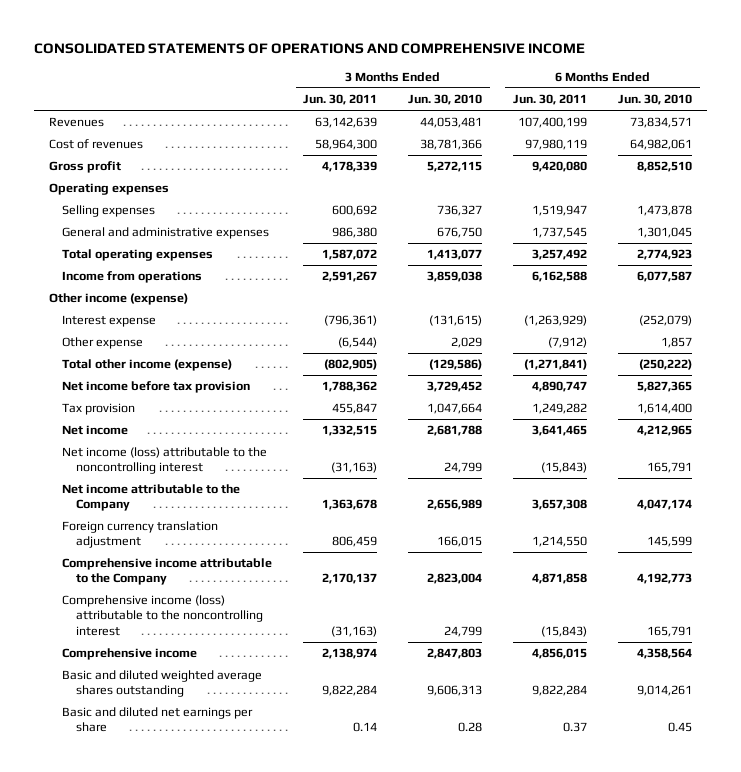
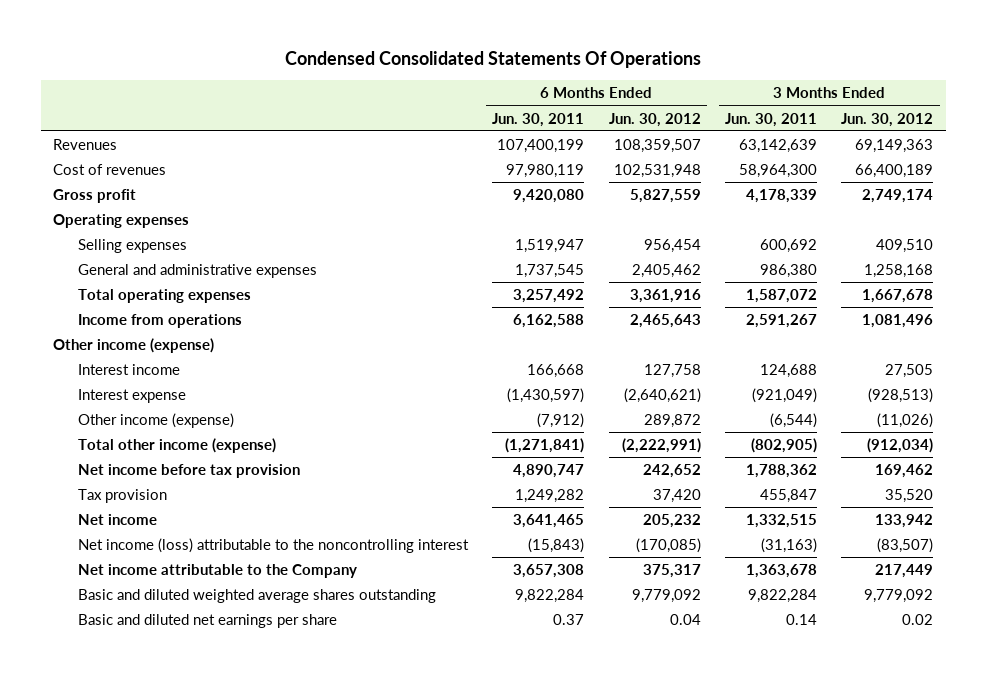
- CONSOLIDATED STATEMENTS OF OPERATIONS AND COMPREHENSIVE INCOME
+ Condensed Consolidated Statements Of Operations
- | 3 Months Ended Jun. 30, 2011 | 3 Months Ended Jun. 30, 2010 | 6 Months Ended Jun. 30, 2011 | 6 Months Ended Jun. 30, 2010
+ | 6 Months Ended Jun. 30, 2011 | 6 Months Ended Jun. 30, 2012 | 3 Months Ended Jun. 30, 2011 | 3 Months Ended Jun. 30, 2012
- Interest expense | (796,361) | (131,615) | (1,263,929) | (252,079)
- Other expense | (6,544) | 2,029 | (7,912) | 1,857
+ Interest income | 166,668 | 127,758 | 124,688 | 27,505
+ Interest expense | (1,430,597) | (2,640,621) | (921,049) | (928,513)
+ Other income (expense) | (7,912) | 289,872 | (6,544) | (11,026)
- Foreign currency translation adjustment | 806,459 | 166,015 | 1,214,550 | 145,599
- Comprehensive income attributable to the Company | 2,170,137 | 2,823,004 | 4,871,858 | 4,192,773
- Comprehensive income (loss) attributable to the noncontrolling interest | (31,163) | 24,799 | (15,843) | 165,791
- Comprehensive income | 2,138,974 | 2,847,803 | 4,856,015 | 4,358,564

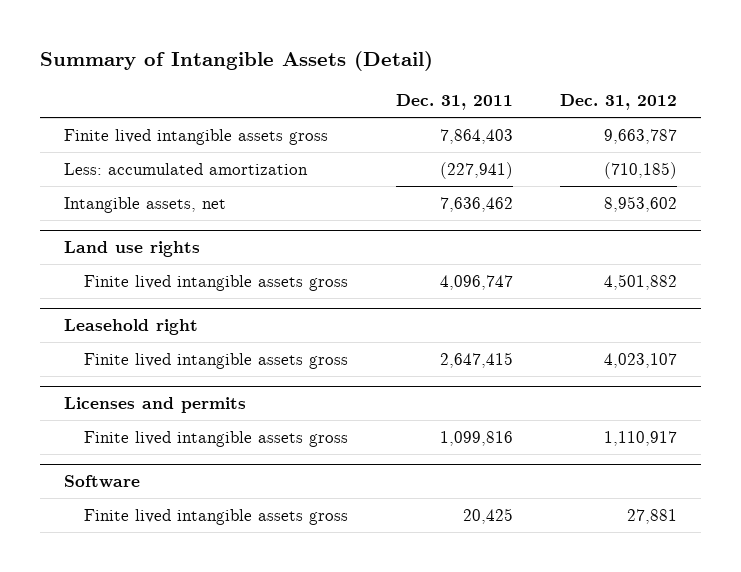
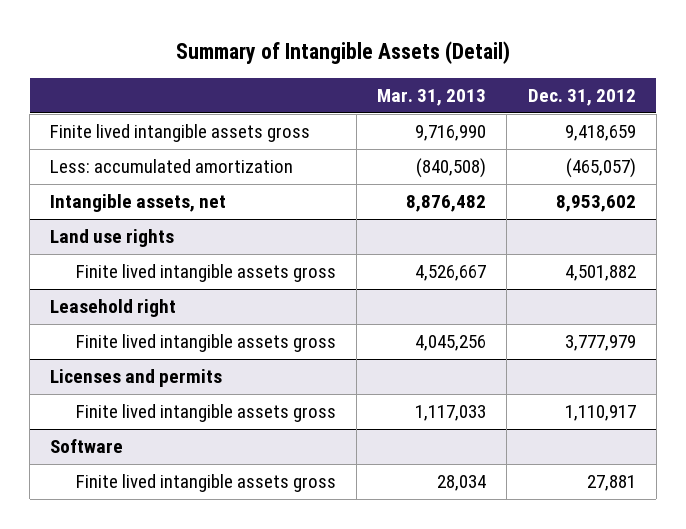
- | Dec. 31, 2011 | Dec. 31, 2012
+ | Mar. 31, 2013 | Dec. 31, 2012
- Finite lived intangible assets gross | 7,864,403 | 9,663,787
- Less: accumulated amortization | (227,941) | (710,185)
+ Finite lived intangible assets gross | 9,716,990 | 9,418,659
+ Less: accumulated amortization | (840,508) | (465,057)
@ Leasehold right
- Finite lived intangible assets gross | 2,647,415 | 4,023,107
+ Finite lived intangible assets gross | 4,045,256 | 3,777,979

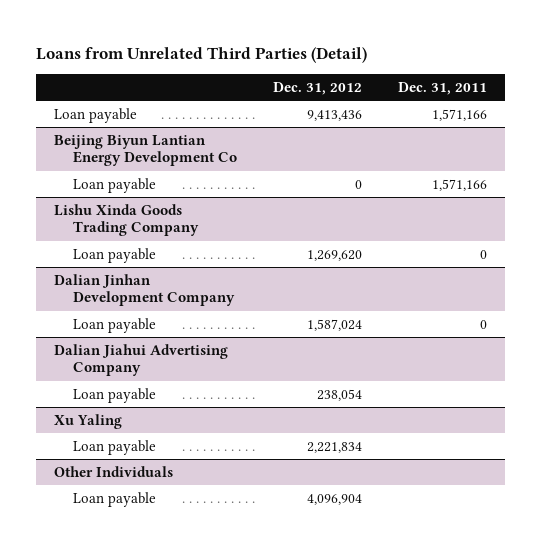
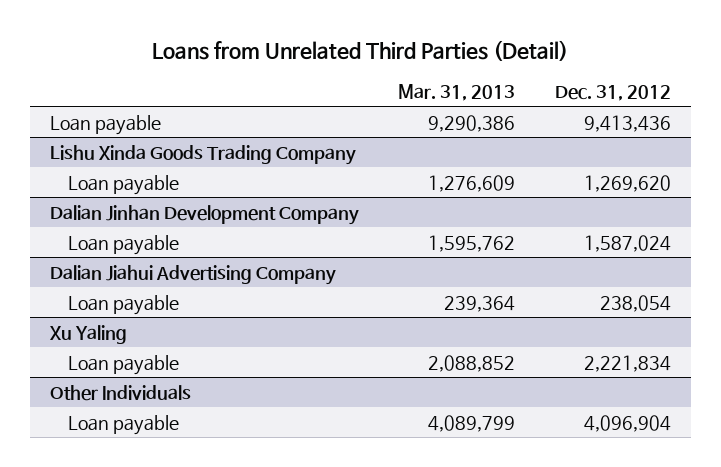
- | Dec. 31, 2012 | Dec. 31, 2011
+ | Mar. 31, 2013 | Dec. 31, 2012
- Beijing Biyun Lantian Energy Development Co
- Loan payable | 0 | 1,571,166

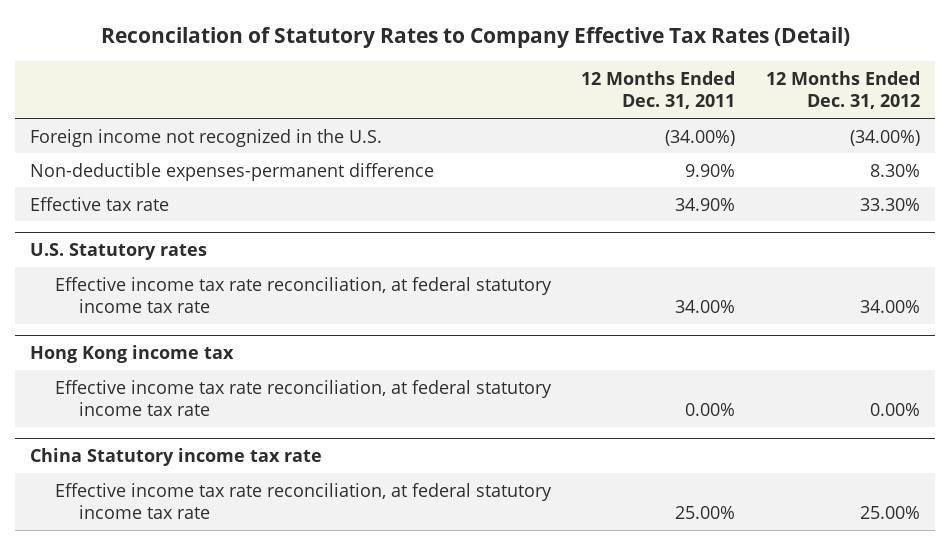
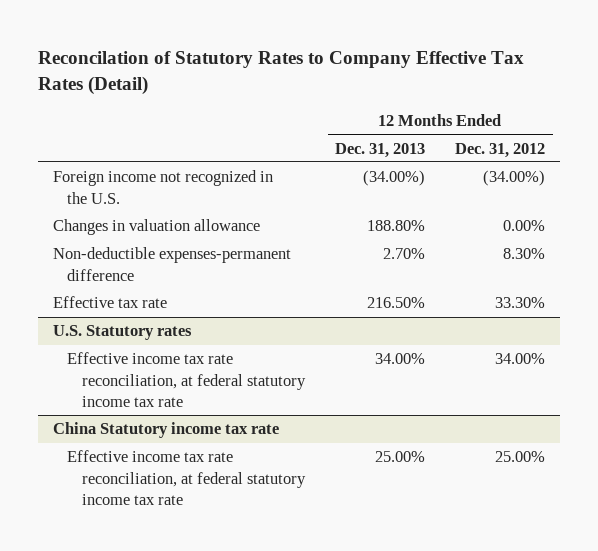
- | 12 Months Ended Dec. 31, 2011 | 12 Months Ended Dec. 31, 2012
+ | 12 Months Ended Dec. 31, 2013 | 12 Months Ended Dec. 31, 2012
+ Changes in valuation allowance | 188.80% | 0.00%
- Hong Kong income tax
- Effective income tax rate reconciliation, at federal statutory income tax rate | 0.00% | 0.00%

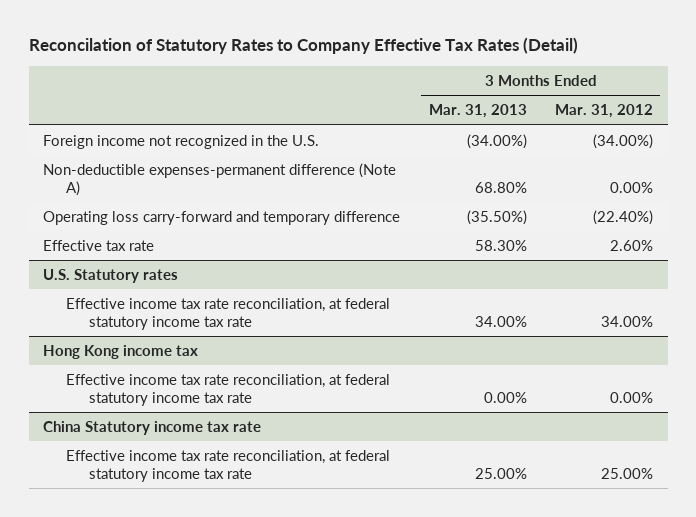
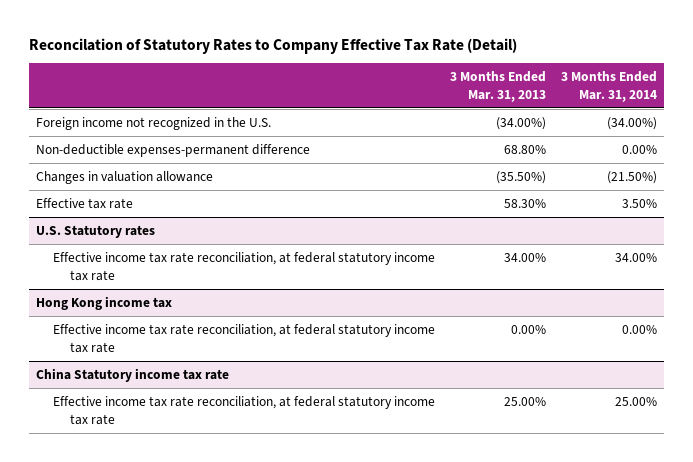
- Reconcilation of Statutory Rates to Company Effective Tax Rates (Detail)
+ Reconcilation of Statutory Rates to Company Effective Tax Rate (Detail)
- | 3 Months Ended Mar. 31, 2013 | 3 Months Ended Mar. 31, 2012
+ | 3 Months Ended Mar. 31, 2013 | 3 Months Ended Mar. 31, 2014
- Non-deductible expenses-permanent difference (Note A) | 68.80% | 0.00%
- Operating loss carry-forward and temporary difference | (35.50%) | (22.40%)
+ Non-deductible expenses-permanent difference | 68.80% | 0.00%
+ Changes in valuation allowance | (35.50%) | (21.50%)

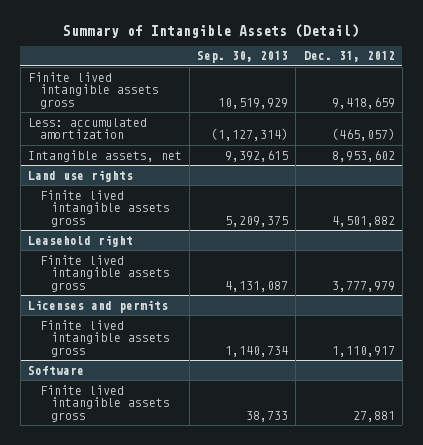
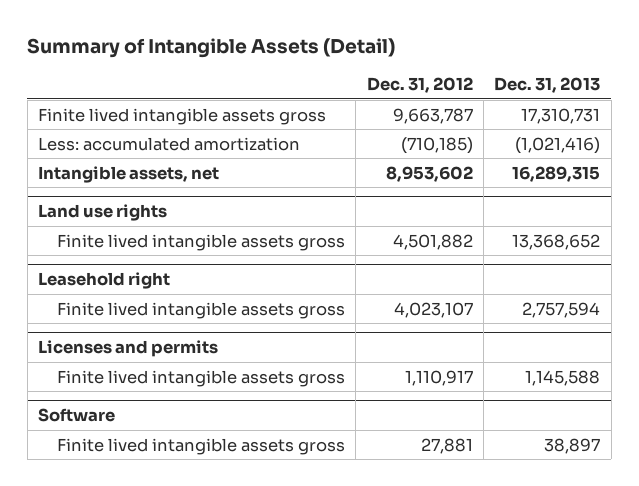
- | Sep. 30, 2013 | Dec. 31, 2012
+ | Dec. 31, 2012 | Dec. 31, 2013
- Finite lived intangible assets gross | 10,519,929 | 9,418,659
- Less: accumulated amortization | (1,127,314) | (465,057)
+ Finite lived intangible assets gross | 9,663,787 | 17,310,731
+ Less: accumulated amortization | (710,185) | (1,021,416)
@ Leasehold right
- Finite lived intangible assets gross | 4,131,087 | 3,777,979
+ Finite lived intangible assets gross | 4,023,107 | 2,757,594

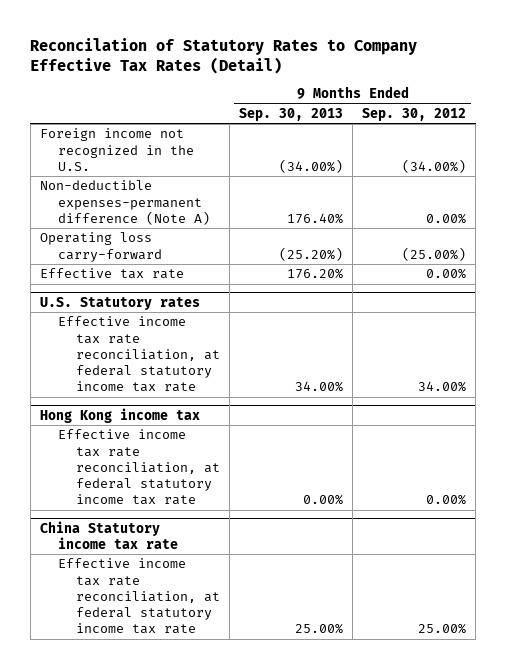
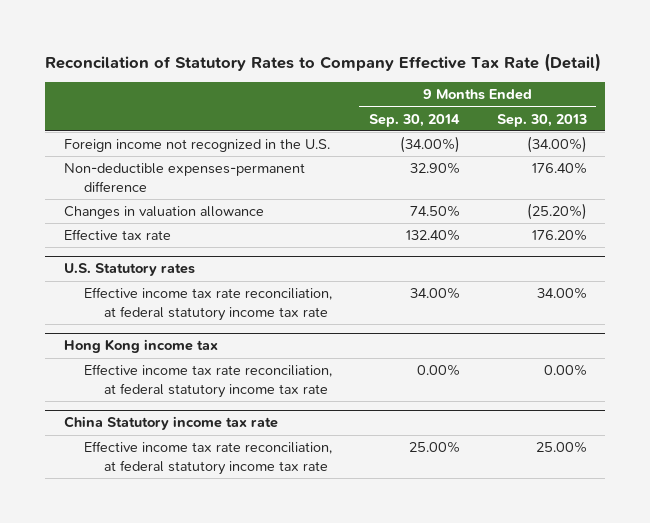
- Reconcilation of Statutory Rates to Company Effective Tax Rates (Detail)
+ Reconcilation of Statutory Rates to Company Effective Tax Rate (Detail)
- | 9 Months Ended Sep. 30, 2013 | 9 Months Ended Sep. 30, 2012
+ | 9 Months Ended Sep. 30, 2014 | 9 Months Ended Sep. 30, 2013
- Non-deductible expenses-permanent difference (Note A) | 176.40% | 0.00%
- Operating loss carry-forward | (25.20%) | (25.00%)
+ Non-deductible expenses-permanent difference | 32.90% | 176.40%
+ Changes in valuation allowance | 74.50% | (25.20%)

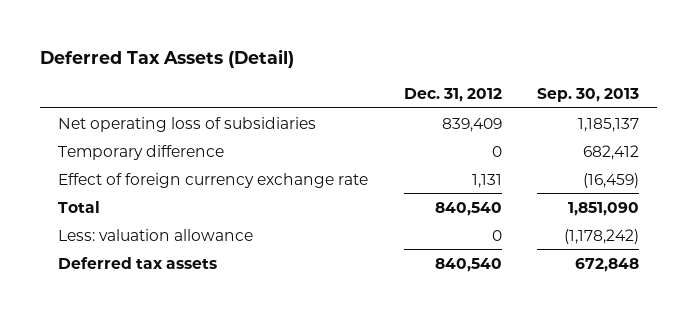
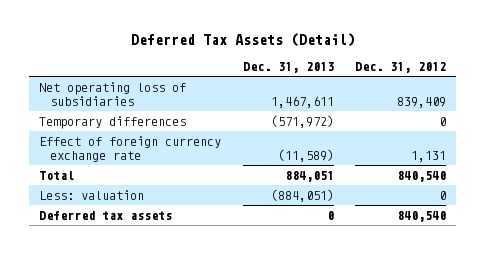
- | Dec. 31, 2012 | Sep. 30, 2013
+ | Dec. 31, 2013 | Dec. 31, 2012
- Temporary difference | 0 | 682,412
+ Temporary differences | (571,972) | 0
- Less: valuation allowance | 0 | (1,178,242)
+ Less: valuation | (884,051) | 0

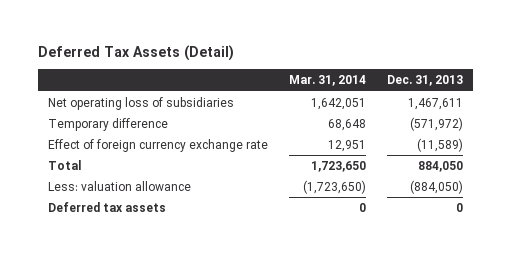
- | Dec. 31, 2013 | Dec. 31, 2012
+ | Mar. 31, 2014 | Dec. 31, 2013
- Temporary differences | (571,972) | 0
+ Temporary difference | 68,648 | (571,972)
- Total | 884,051 | 840,540
- Less: valuation | (884,051) | 0
+ Total | 1,723,650 | 884,050
+ Less: valuation allowance | (1,723,650) | (884,050)

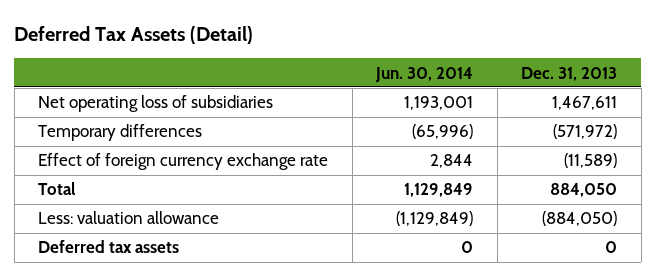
- | Mar. 31, 2014 | Dec. 31, 2013
+ | Jun. 30, 2014 | Dec. 31, 2013
- Temporary difference | 68,648 | (571,972)
+ Temporary differences | (65,996) | (571,972)

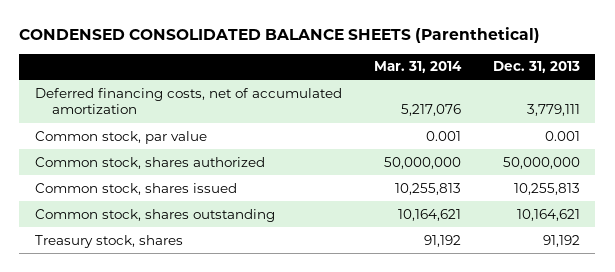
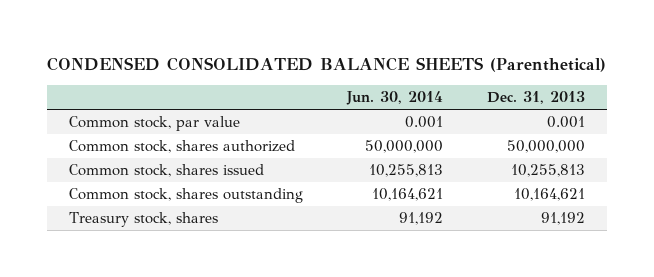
- | Mar. 31, 2014 | Dec. 31, 2013
+ | Jun. 30, 2014 | Dec. 31, 2013
- Deferred financing costs, net of accumulated amortization | 5,217,076 | 3,779,111

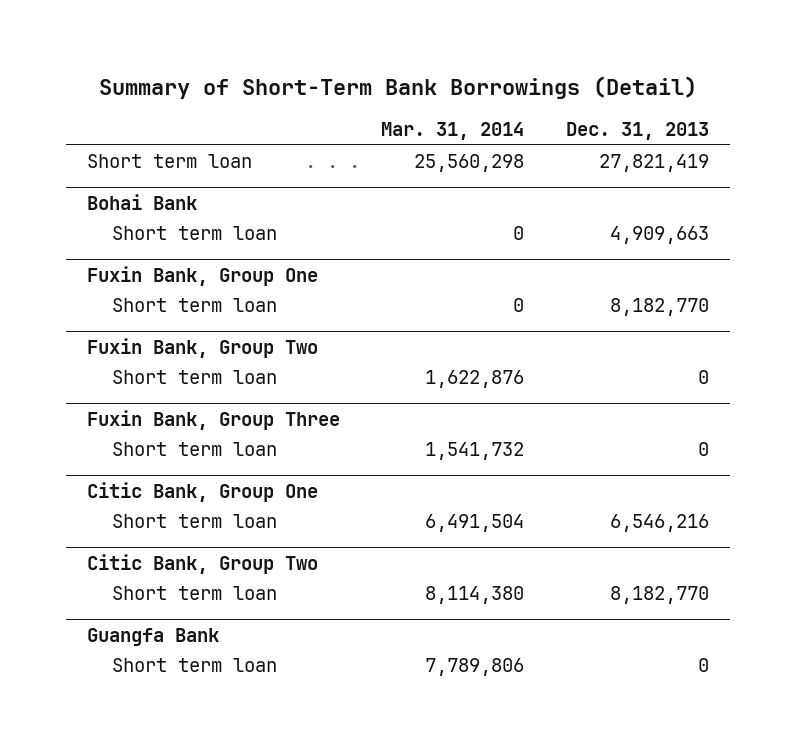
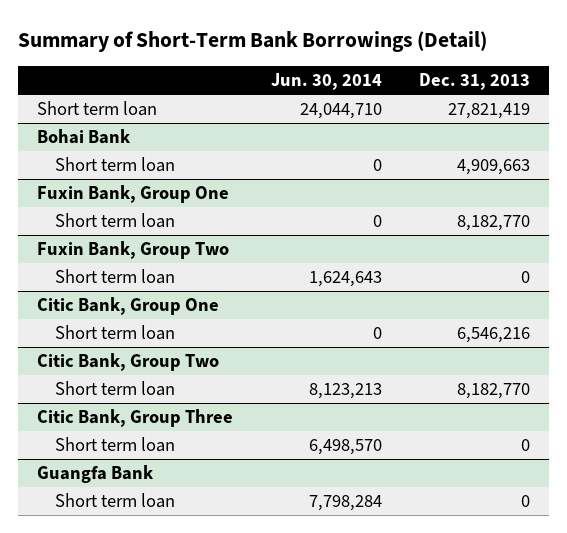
- | Mar. 31, 2014 | Dec. 31, 2013
+ | Jun. 30, 2014 | Dec. 31, 2013
- Fuxin Bank, Group Three
- Short term loan | 1,541,732 | 0
+ Citic Bank, Group Three
+ Short term loan | 6,498,570 | 0

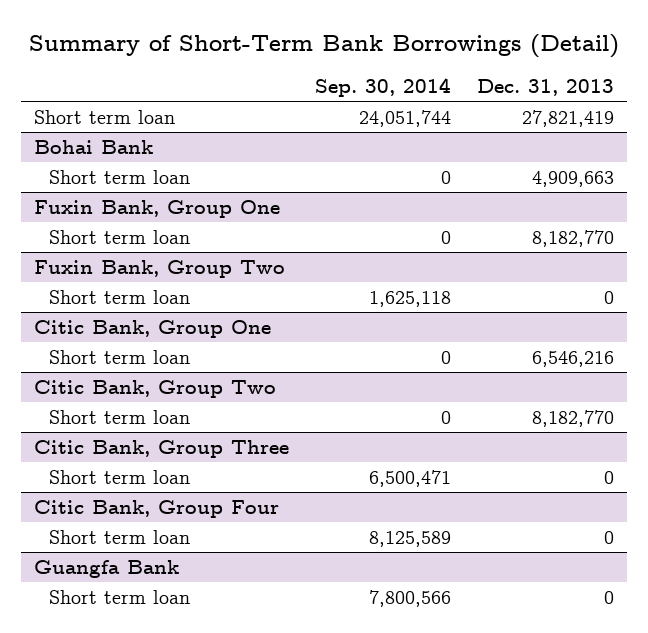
- | Jun. 30, 2014 | Dec. 31, 2013
+ | Sep. 30, 2014 | Dec. 31, 2013
+ Citic Bank, Group Four
+ Short term loan | 8,125,589 | 0

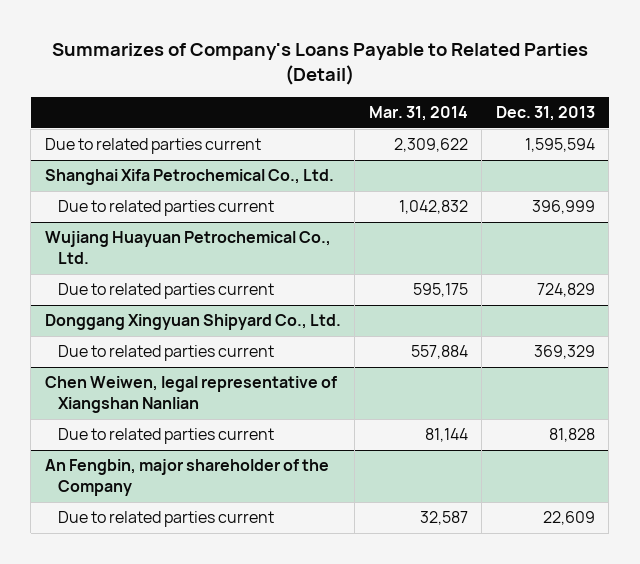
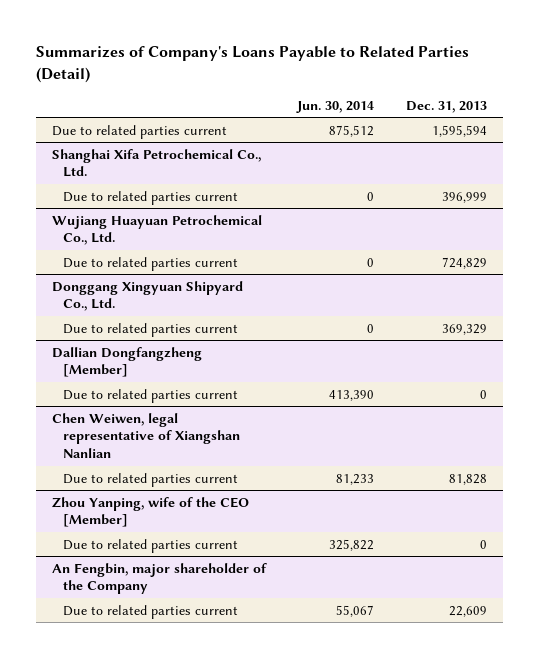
- | Mar. 31, 2014 | Dec. 31, 2013
+ | Jun. 30, 2014 | Dec. 31, 2013
+ Dallian Dongfangzheng [Member]
+ Due to related parties current | 413,390 | 0
+ Zhou Yanping, wife of the CEO [Member]
+ Due to related parties current | 325,822 | 0

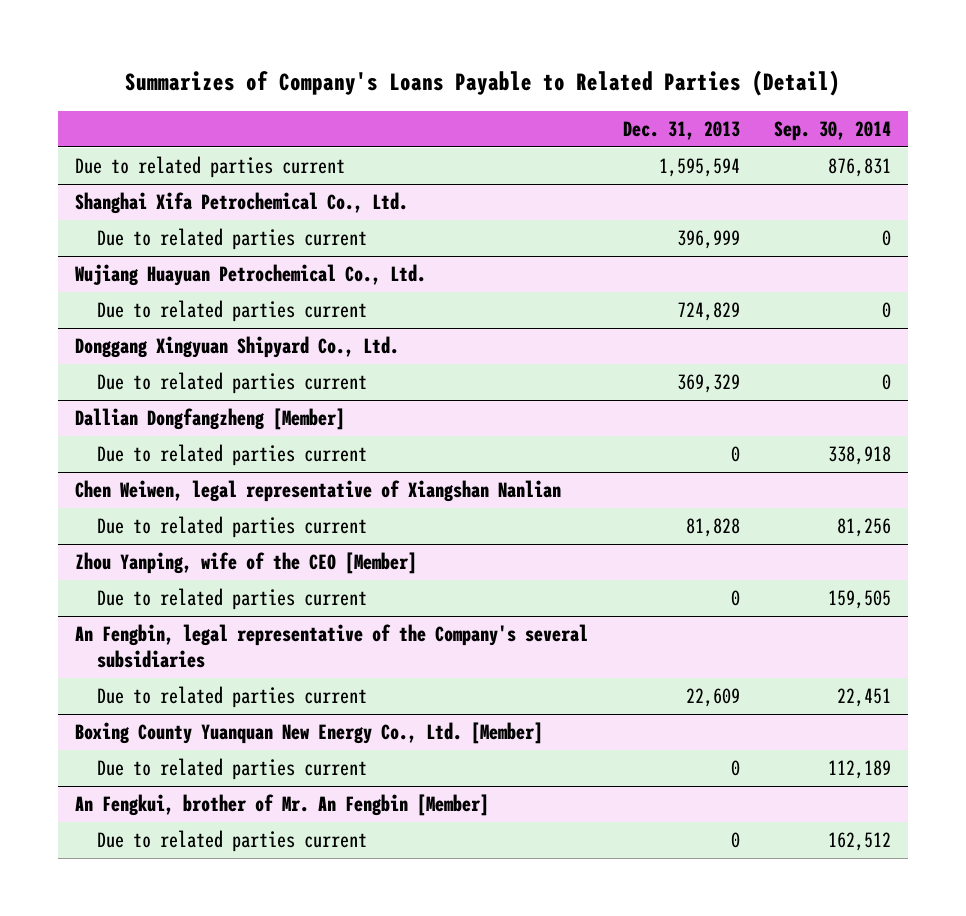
- | Jun. 30, 2014 | Dec. 31, 2013
+ | Dec. 31, 2013 | Sep. 30, 2014
- An Fengbin, major shareholder of the Company
+ An Fengbin, legal representative of the Company's several subsidiaries
+ Boxing County Yuanquan New Energy Co., Ltd. [Member]
+ Due to related parties current | 0 | 112,189
+ An Fengkui, brother of Mr. An Fengbin [Member]
+ Due to related parties current | 0 | 162,512

